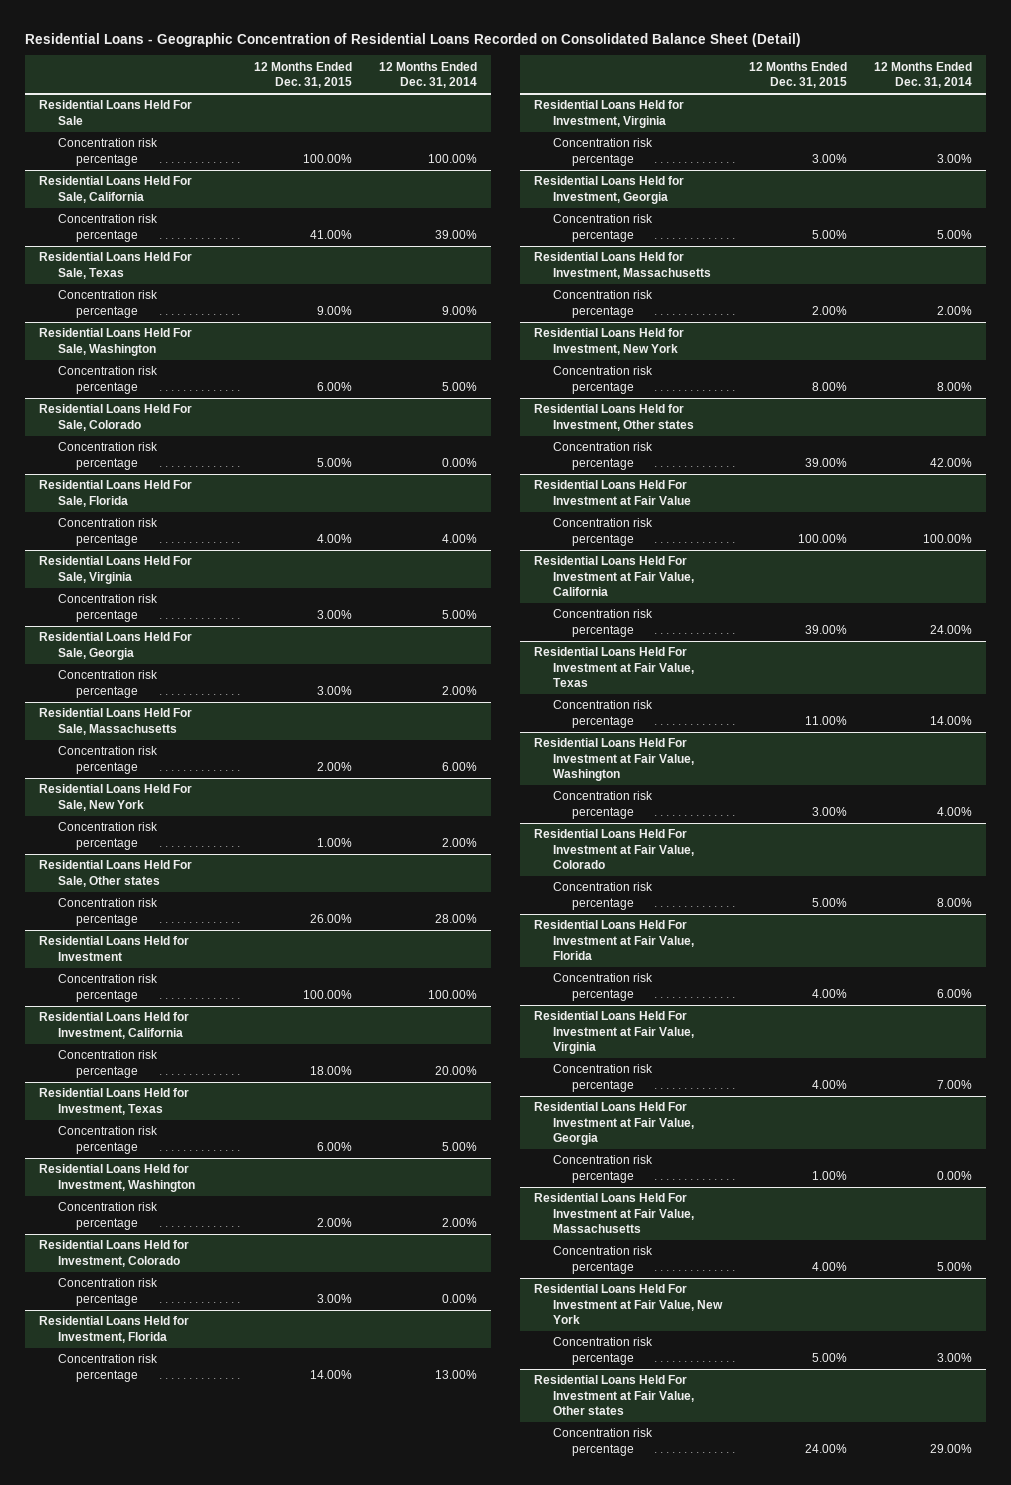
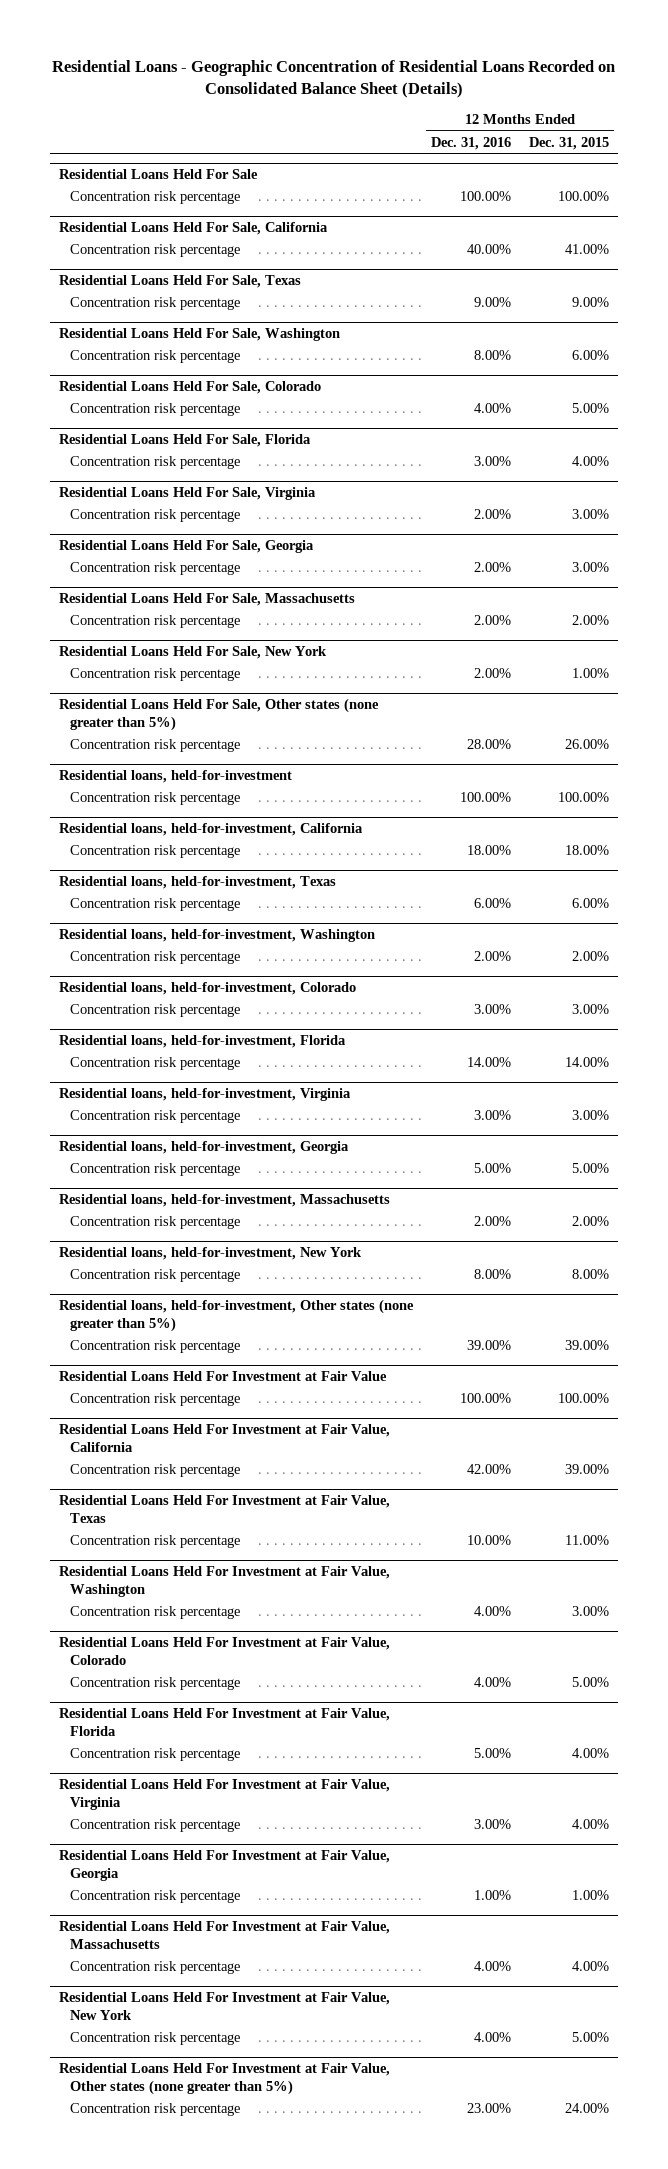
- Residential Loans - Geographic Concentration of Residential Loans Recorded on Consolidated Balance Sheet (Detail)
+ Residential Loans - Geographic Concentration of Residential Loans Recorded on Consolidated Balance Sheet (Details)
- | 12 Months Ended Dec. 31, 2015 | 12 Months Ended Dec. 31, 2014
+ | 12 Months Ended Dec. 31, 2016 | 12 Months Ended Dec. 31, 2015
- Residential Loans Held For Sale, Other states
+ Residential Loans Held For Sale, Other states (none greater than 5%)
- Residential Loans Held for Investment
+ Residential loans, held-for-investment
- Residential Loans Held for Investment, California
+ Residential loans, held-for-investment, California
- Residential Loans Held for Investment, Texas
+ Residential loans, held-for-investment, Texas
- Residential Loans Held for Investment, Washington
+ Residential loans, held-for-investment, Washington
- Residential Loans Held for Investment, Colorado
+ Residential loans, held-for-investment, Colorado
- Residential Loans Held for Investment, Florida
+ Residential loans, held-for-investment, Florida
- Residential Loans Held for Investment, Virginia
+ Residential loans, held-for-investment, Virginia
- Residential Loans Held for Investment, Georgia
+ Residential loans, held-for-investment, Georgia
- Residential Loans Held for Investment, Massachusetts
+ Residential loans, held-for-investment, Massachusetts
- Residential Loans Held for Investment, New York
+ Residential loans, held-for-investment, New York
- Residential Loans Held for Investment, Other states
+ Residential loans, held-for-investment, Other states (none greater than 5%)
- Residential Loans Held For Investment at Fair Value, Other states
+ Residential Loans Held For Investment at Fair Value, Other states (none greater than 5%)

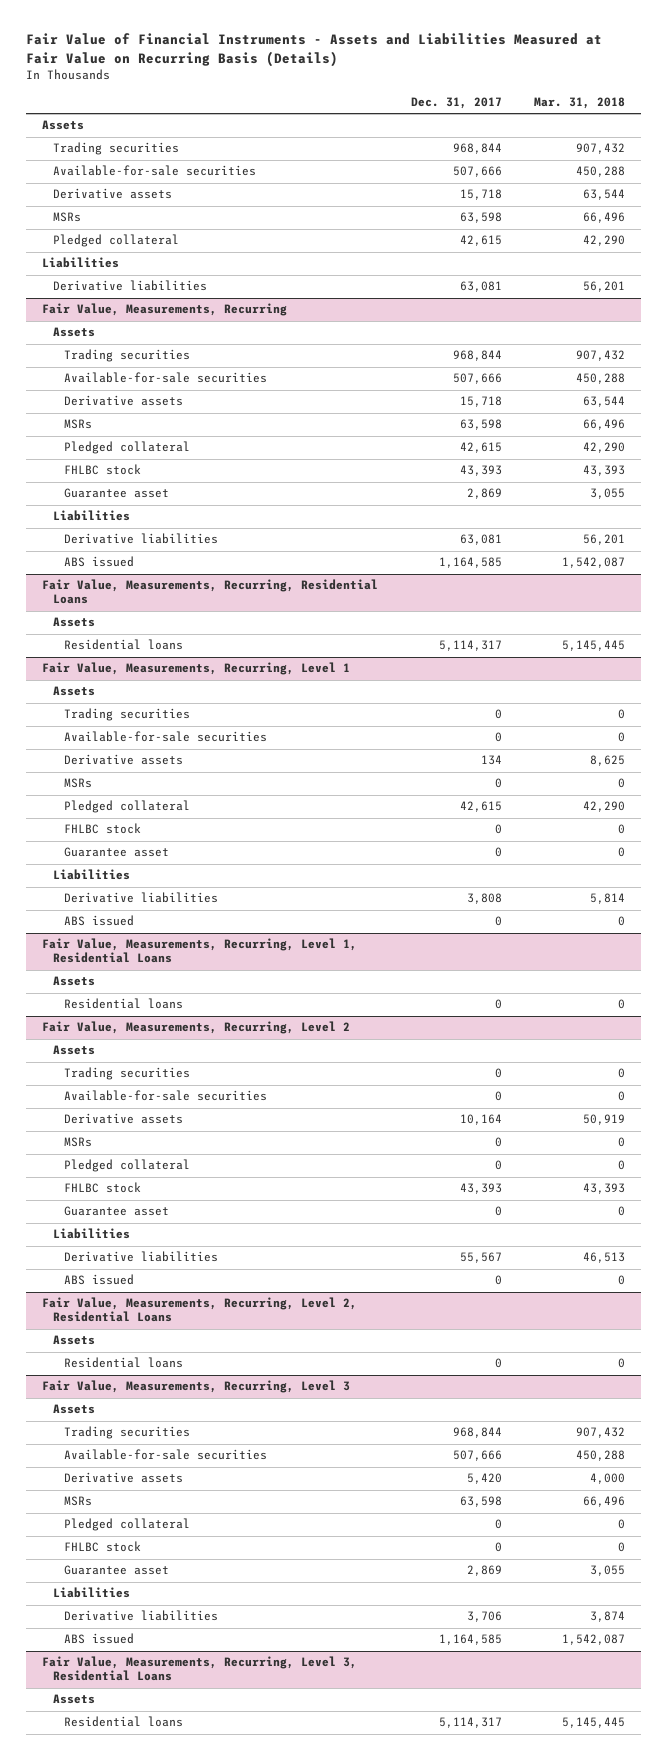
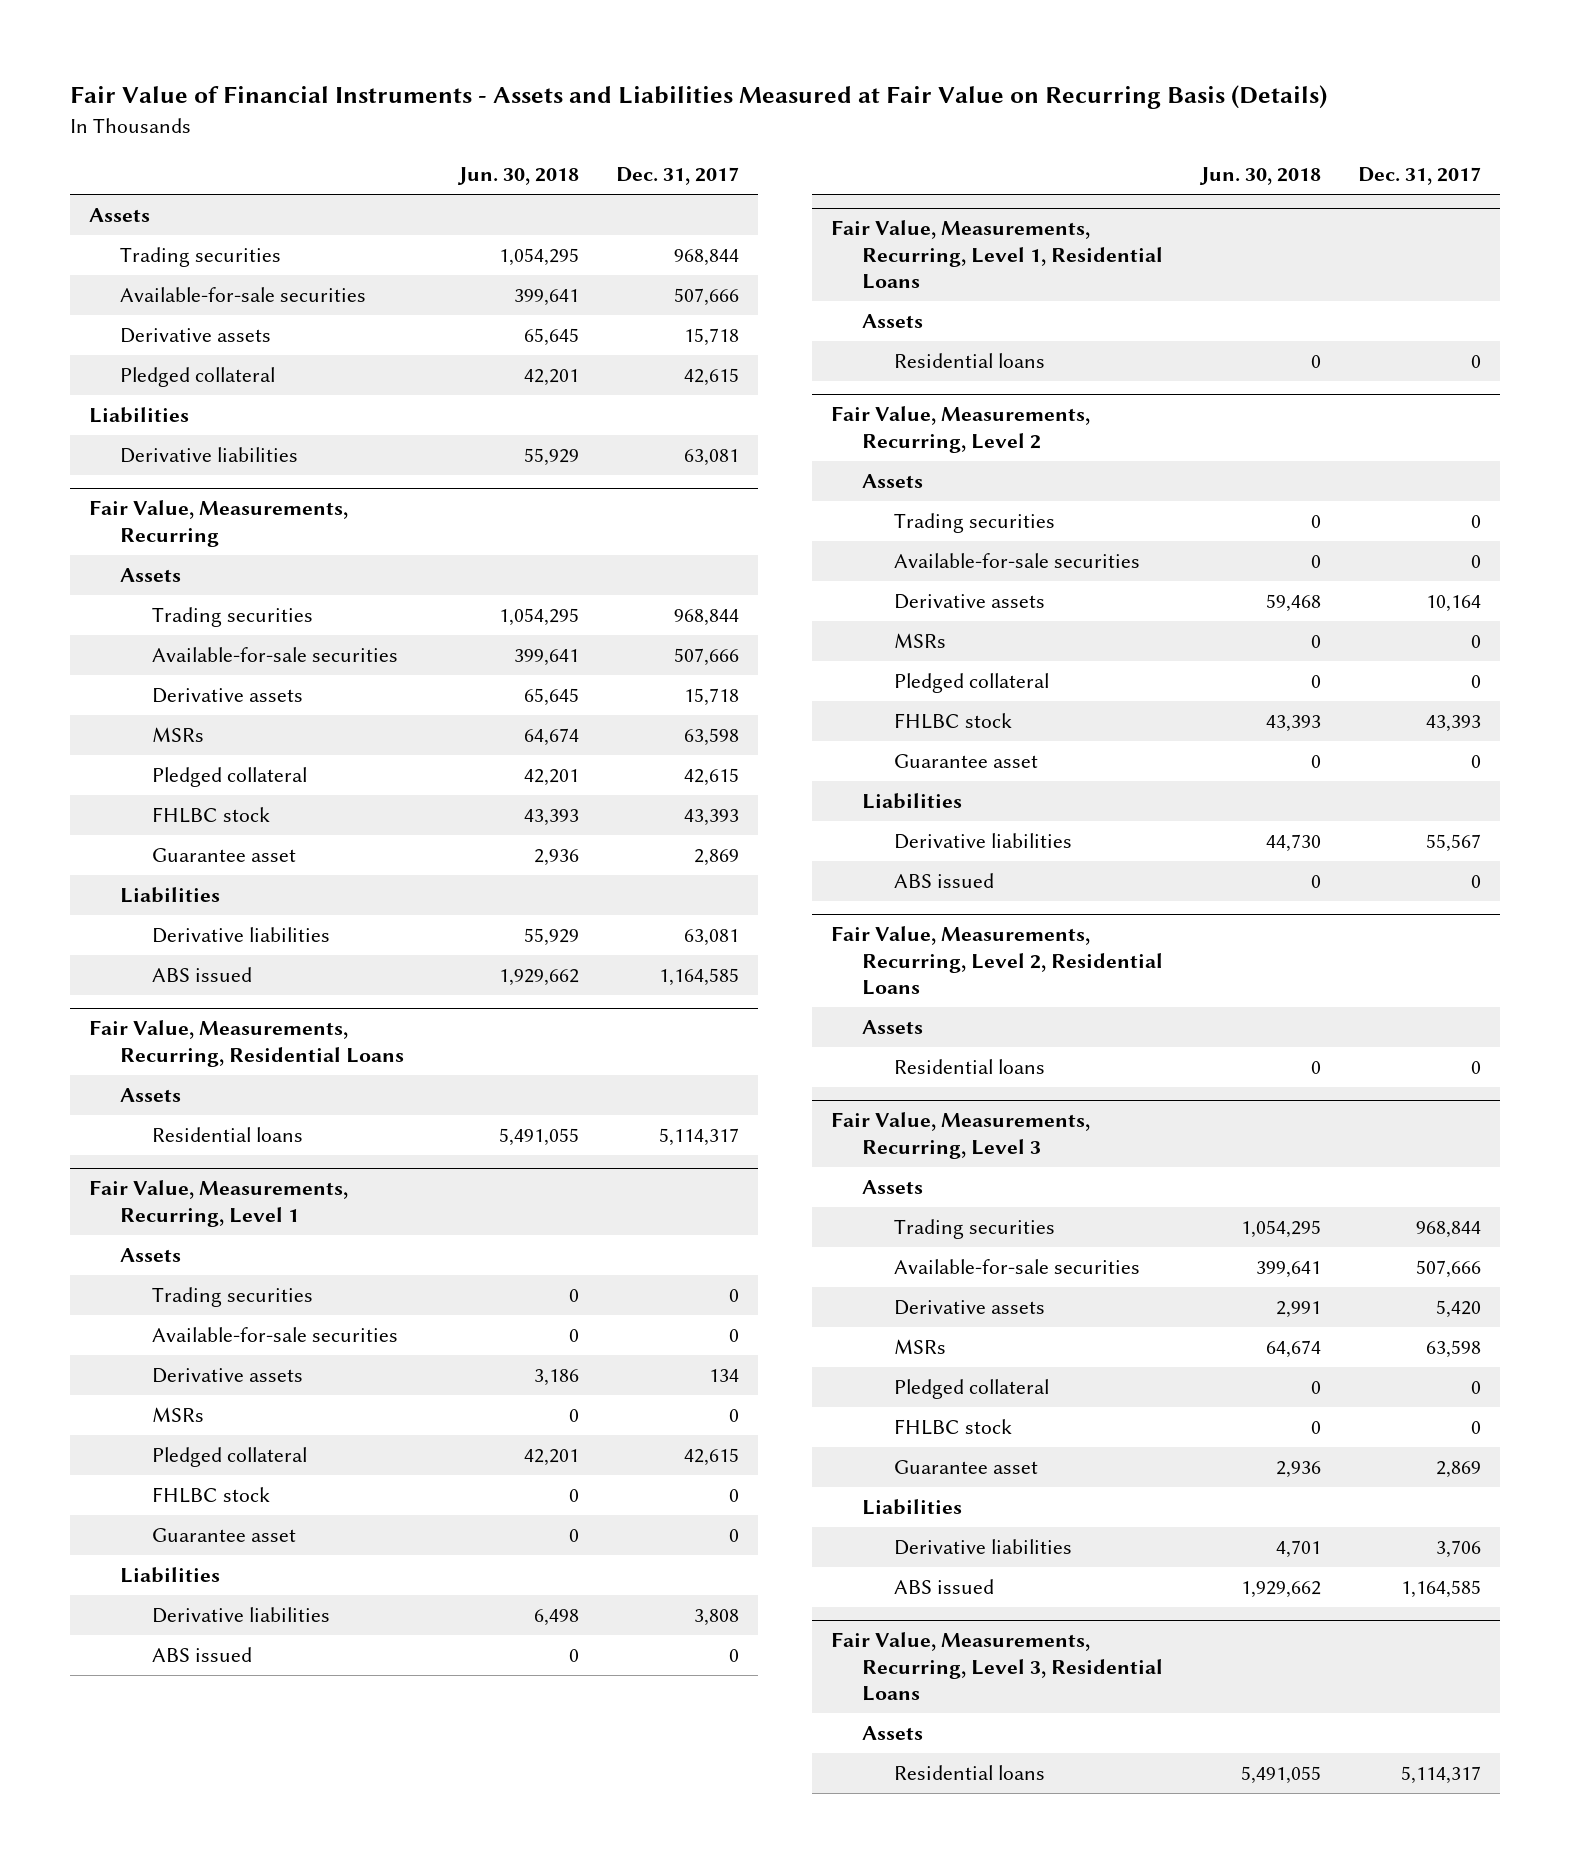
- | Dec. 31, 2017 | Mar. 31, 2018
+ | Jun. 30, 2018 | Dec. 31, 2017
- MSRs | 63,598 | 66,496

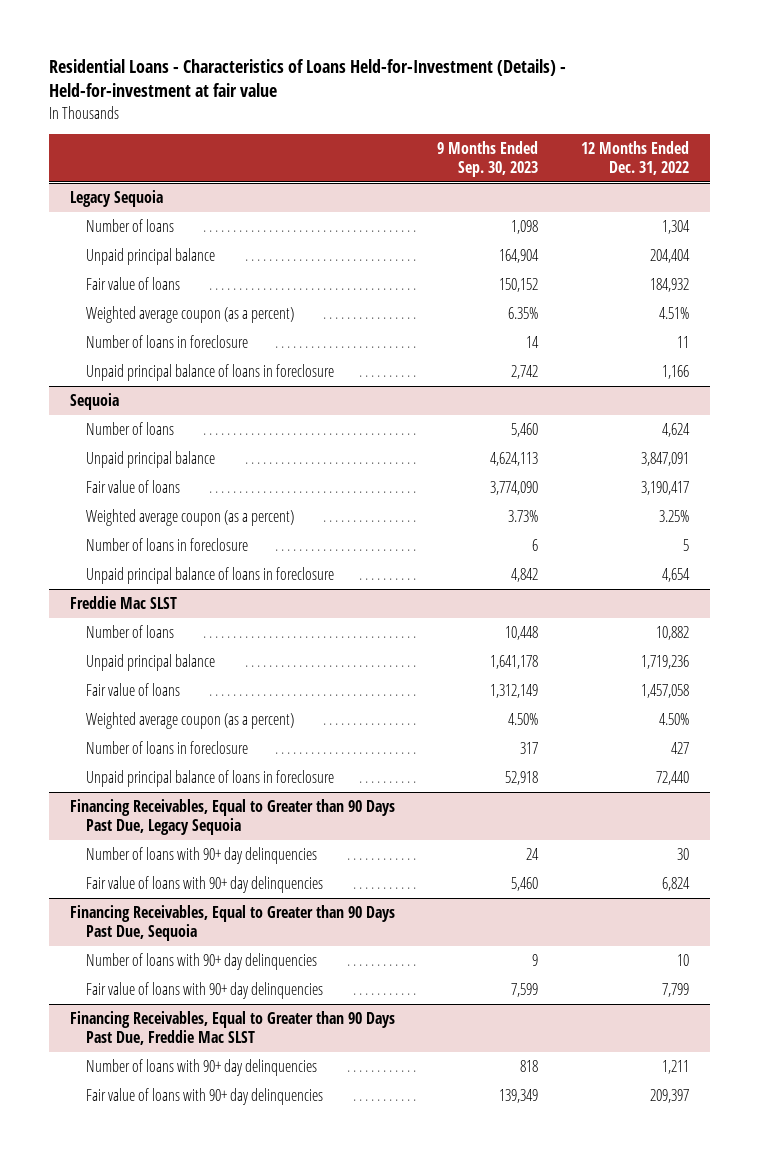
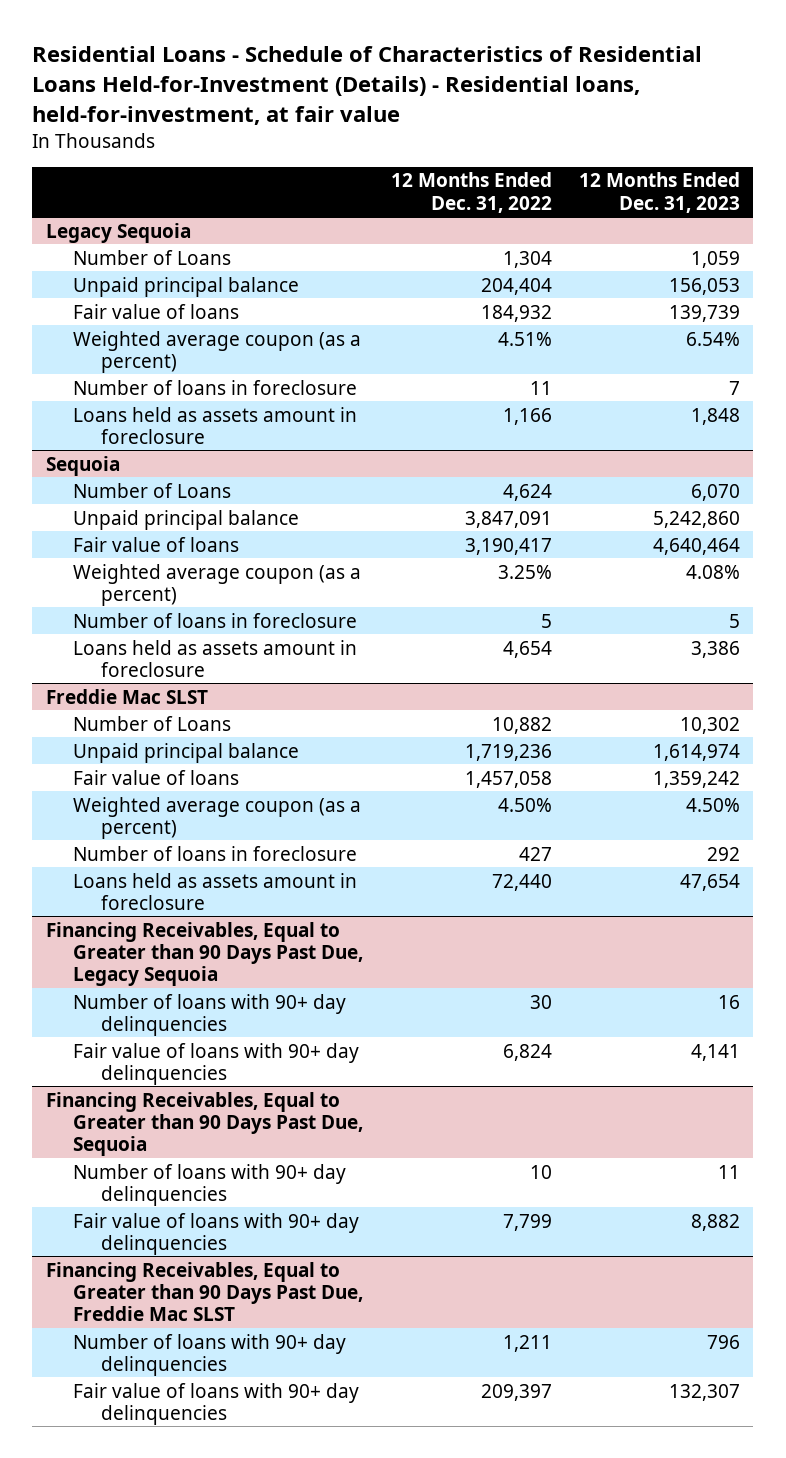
- Residential Loans - Characteristics of Loans Held-for-Investment (Details) - Held-for-investment at fair value
+ Residential Loans - Schedule of Characteristics of Residential Loans Held-for-Investment (Details) - Residential loans, held-for-investment, at fair value
- | 9 Months Ended Sep. 30, 2023 | 12 Months Ended Dec. 31, 2022
+ | 12 Months Ended Dec. 31, 2022 | 12 Months Ended Dec. 31, 2023
@ Legacy Sequoia
- Number of loans | 1,098 | 1,304
+ Number of Loans | 1,304 | 1,059
- Unpaid principal balance of loans in foreclosure | 2,742 | 1,166
+ Loans held as assets amount in foreclosure | 1,166 | 1,848
@ Sequoia
- Number of loans | 5,460 | 4,624
+ Number of Loans | 4,624 | 6,070
- Unpaid principal balance of loans in foreclosure | 4,842 | 4,654
+ Loans held as assets amount in foreclosure | 4,654 | 3,386
@ Freddie Mac SLST
- Number of loans | 10,448 | 10,882
+ Number of Loans | 10,882 | 10,302
- Unpaid principal balance of loans in foreclosure | 52,918 | 72,440
+ Loans held as assets amount in foreclosure | 72,440 | 47,654

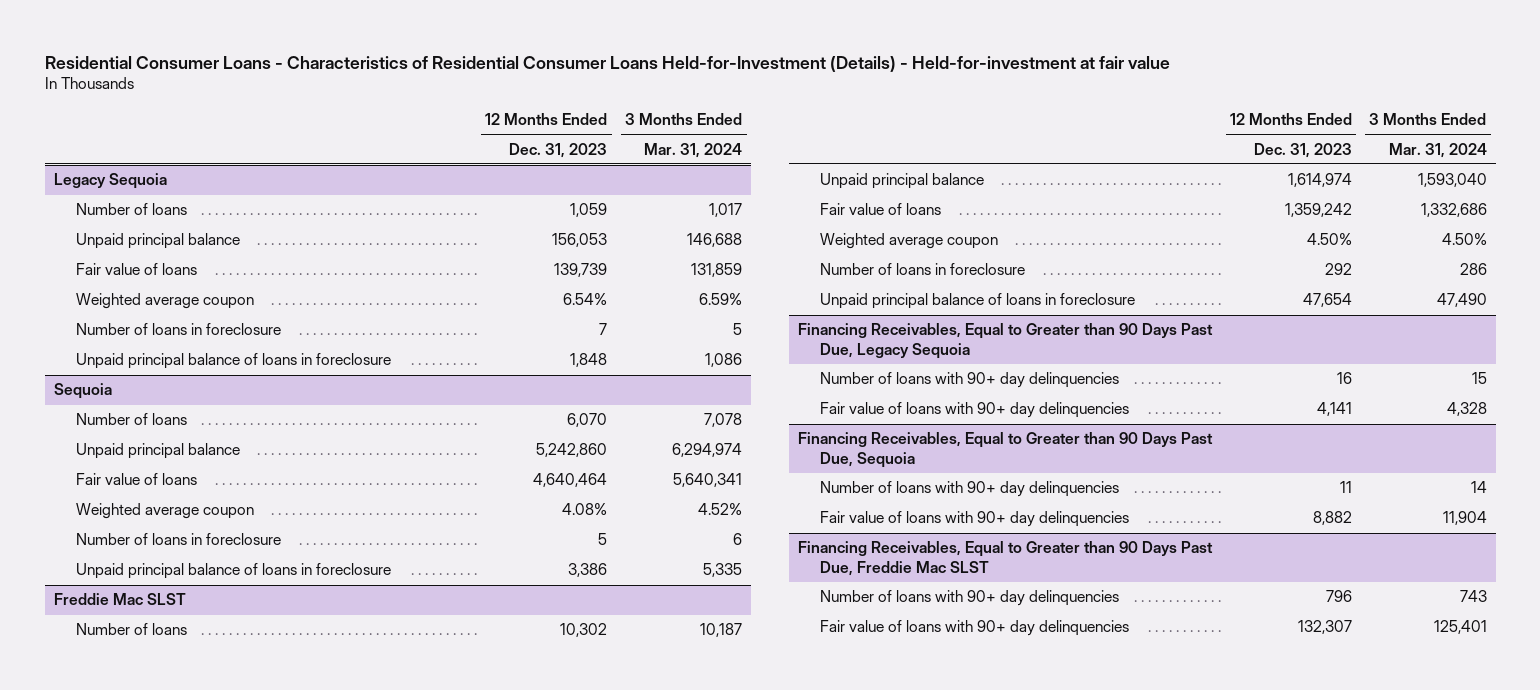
- Residential Loans - Schedule of Characteristics of Residential Loans Held-for-Investment (Details) - Residential loans, held-for-investment, at fair value
+ Residential Consumer Loans - Characteristics of Residential Consumer Loans Held-for-Investment (Details) - Held-for-investment at fair value
- | 12 Months Ended Dec. 31, 2022 | 12 Months Ended Dec. 31, 2023
+ | 12 Months Ended Dec. 31, 2023 | 3 Months Ended Mar. 31, 2024
@ Legacy Sequoia
- Number of Loans | 1,304 | 1,059
+ Number of loans | 1,059 | 1,017
- Weighted average coupon (as a percent) | 4.51% | 6.54%
+ Weighted average coupon | 6.54% | 6.59%
- Loans held as assets amount in foreclosure | 1,166 | 1,848
+ Unpaid principal balance of loans in foreclosure | 1,848 | 1,086
@ Sequoia
- Number of Loans | 4,624 | 6,070
+ Number of loans | 6,070 | 7,078
- Weighted average coupon (as a percent) | 3.25% | 4.08%
+ Weighted average coupon | 4.08% | 4.52%
- Loans held as assets amount in foreclosure | 4,654 | 3,386
+ Unpaid principal balance of loans in foreclosure | 3,386 | 5,335
@ Freddie Mac SLST
- Number of Loans | 10,882 | 10,302
+ Number of loans | 10,302 | 10,187
- Weighted average coupon (as a percent) | 4.50% | 4.50%
+ Weighted average coupon | 4.50% | 4.50%
- Loans held as assets amount in foreclosure | 72,440 | 47,654
+ Unpaid principal balance of loans in foreclosure | 47,654 | 47,490

